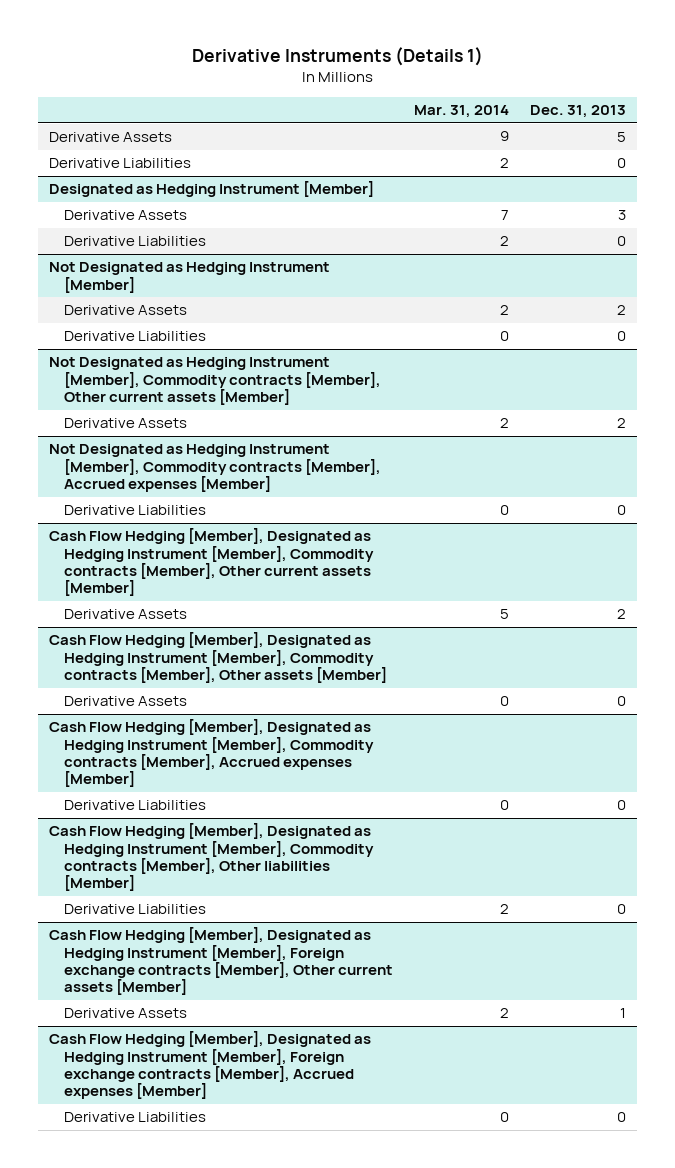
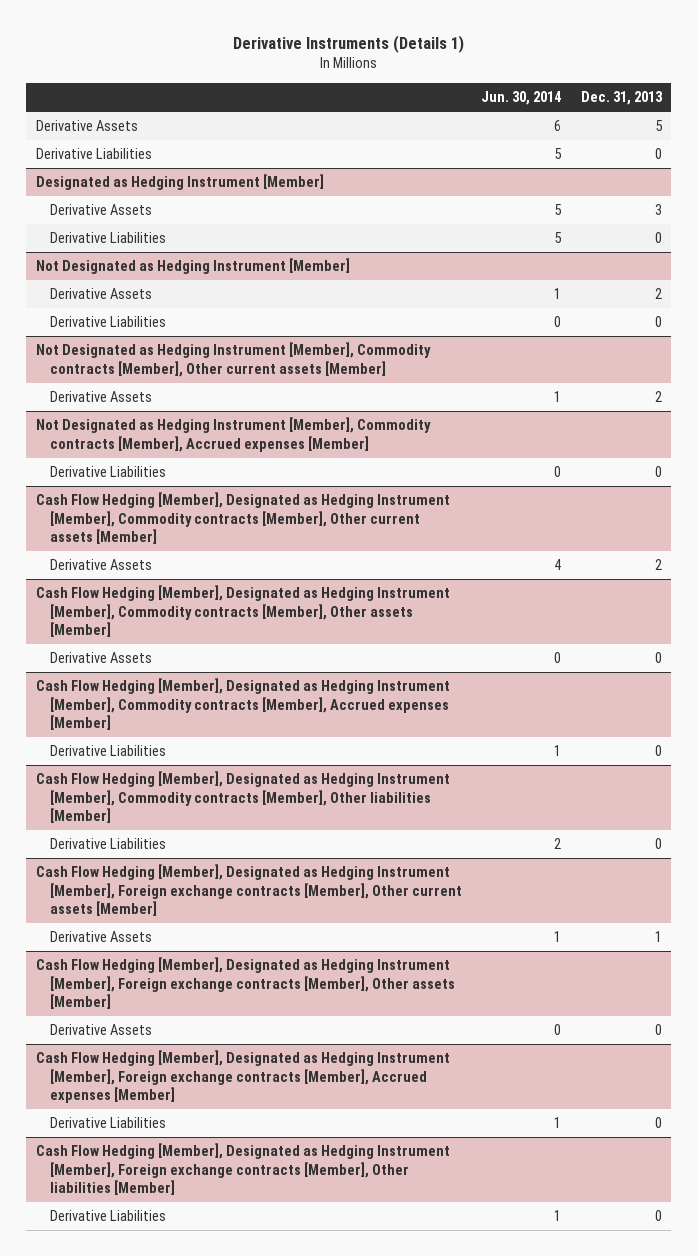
- | Mar. 31, 2014 | Dec. 31, 2013
+ | Jun. 30, 2014 | Dec. 31, 2013
+ Cash Flow Hedging [Member], Designated as Hedging Instrument [Member], Foreign exchange contracts [Member], Other assets [Member]
+ Derivative Assets | 0 | 0
+ Cash Flow Hedging [Member], Designated as Hedging Instrument [Member], Foreign exchange contracts [Member], Other liabilities [Member]
+ Derivative Liabilities | 1 | 0

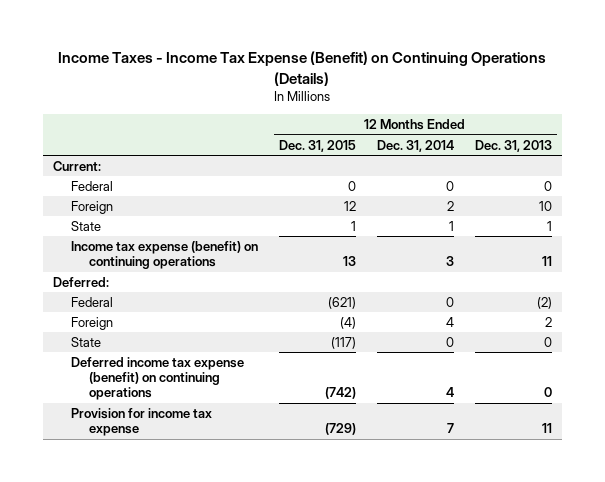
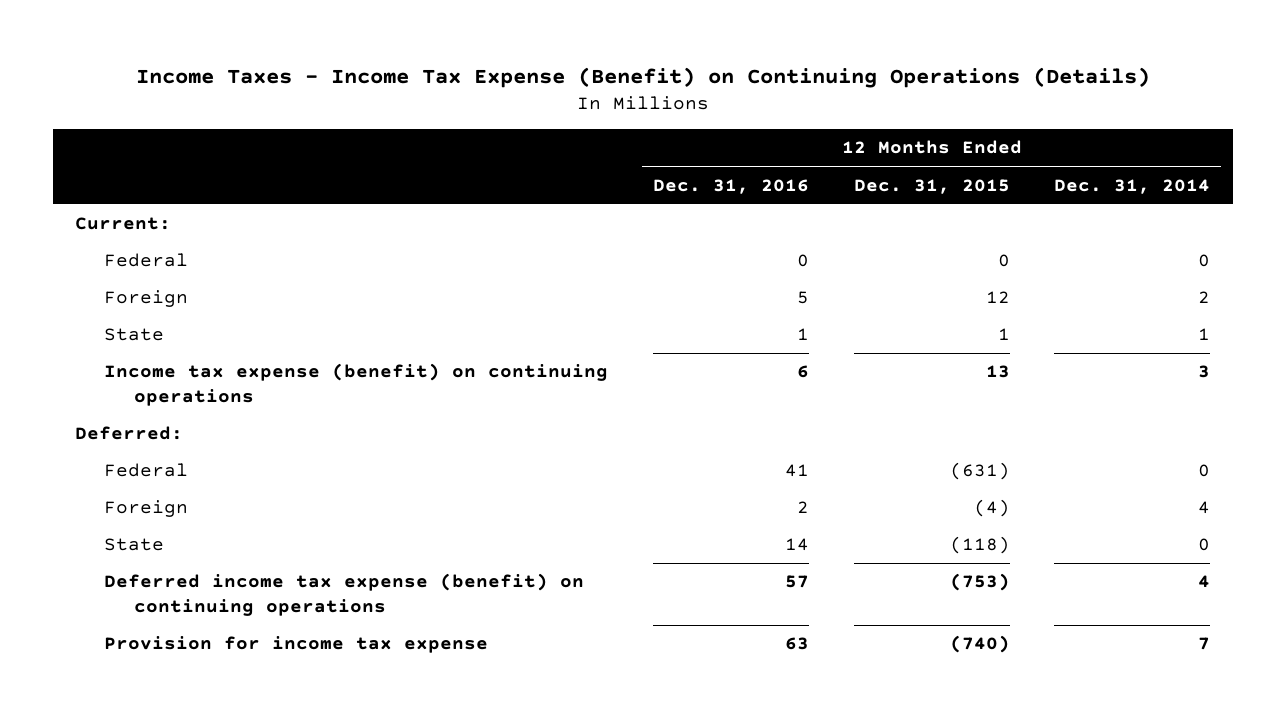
- | 12 Months Ended Dec. 31, 2015 | 12 Months Ended Dec. 31, 2014 | 12 Months Ended Dec. 31, 2013
+ | 12 Months Ended Dec. 31, 2016 | 12 Months Ended Dec. 31, 2015 | 12 Months Ended Dec. 31, 2014
- Federal | (621) | 0 | (2)
+ Federal | 41 | (631) | 0
- State | (117) | 0 | 0
- Deferred income tax expense (benefit) on continuing operations | (742) | 4 | 0
- Provision for income tax expense | (729) | 7 | 11
+ State | 14 | (118) | 0
+ Deferred income tax expense (benefit) on continuing operations | 57 | (753) | 4
+ Provision for income tax expense | 63 | (740) | 7

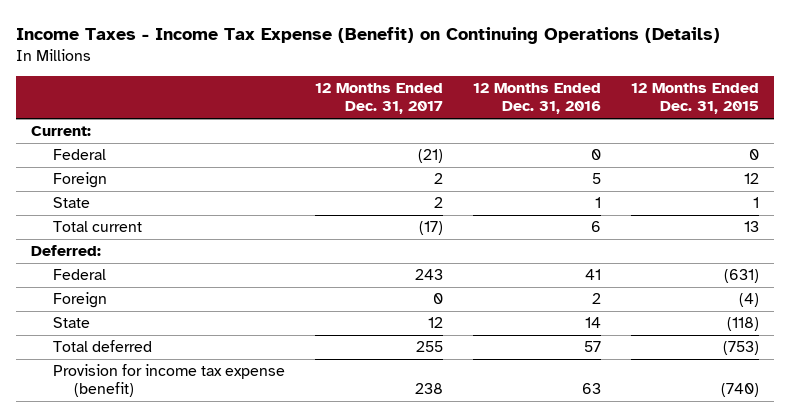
- | 12 Months Ended Dec. 31, 2016 | 12 Months Ended Dec. 31, 2015 | 12 Months Ended Dec. 31, 2014
+ | 12 Months Ended Dec. 31, 2017 | 12 Months Ended Dec. 31, 2016 | 12 Months Ended Dec. 31, 2015
- Income tax expense (benefit) on continuing operations | 6 | 13 | 3
+ Total current | (17) | 6 | 13
- Deferred income tax expense (benefit) on continuing operations | 57 | (753) | 4
- Provision for income tax expense | 63 | (740) | 7
+ Total deferred | 255 | 57 | (753)
+ Provision for income tax expense (benefit) | 238 | 63 | (740)

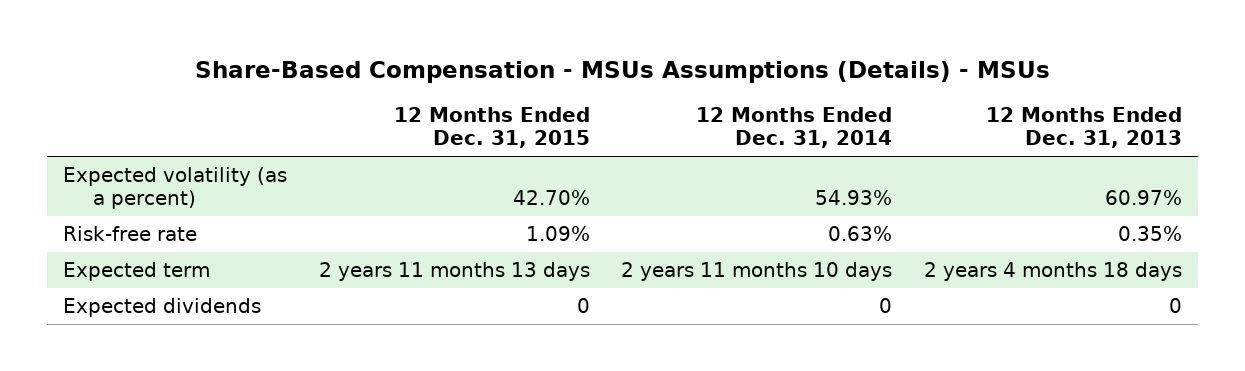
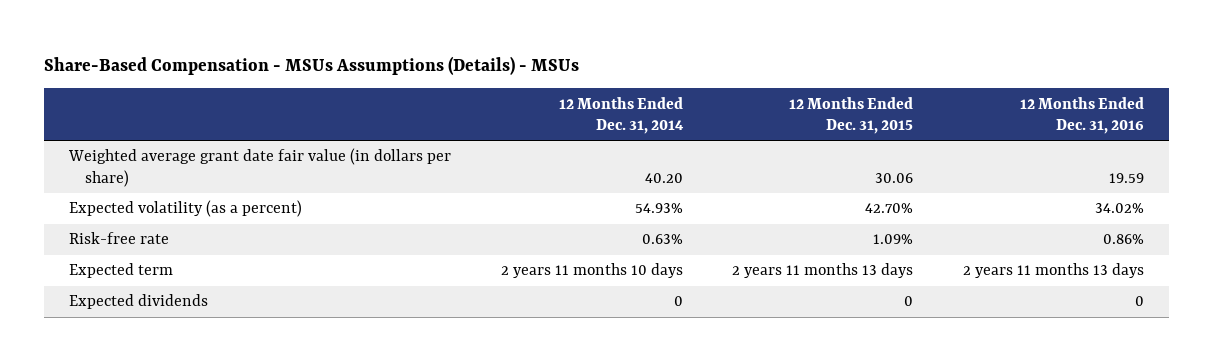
- | 12 Months Ended Dec. 31, 2015 | 12 Months Ended Dec. 31, 2014 | 12 Months Ended Dec. 31, 2013
+ | 12 Months Ended Dec. 31, 2014 | 12 Months Ended Dec. 31, 2015 | 12 Months Ended Dec. 31, 2016
+ Weighted average grant date fair value (in dollars per share) | 40.20 | 30.06 | 19.59

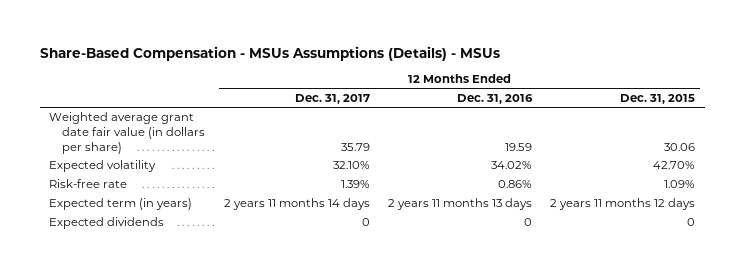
- | 12 Months Ended Dec. 31, 2014 | 12 Months Ended Dec. 31, 2015 | 12 Months Ended Dec. 31, 2016
+ | 12 Months Ended Dec. 31, 2017 | 12 Months Ended Dec. 31, 2016 | 12 Months Ended Dec. 31, 2015
- Expected volatility (as a percent) | 54.93% | 42.70% | 34.02%
+ Expected volatility | 32.10% | 34.02% | 42.70%
- Expected term | 2 years 11 months 10 days | 2 years 11 months 13 days | 2 years 11 months 13 days
+ Expected term (in years) | 2 years 11 months 14 days | 2 years 11 months 13 days | 2 years 11 months 12 days

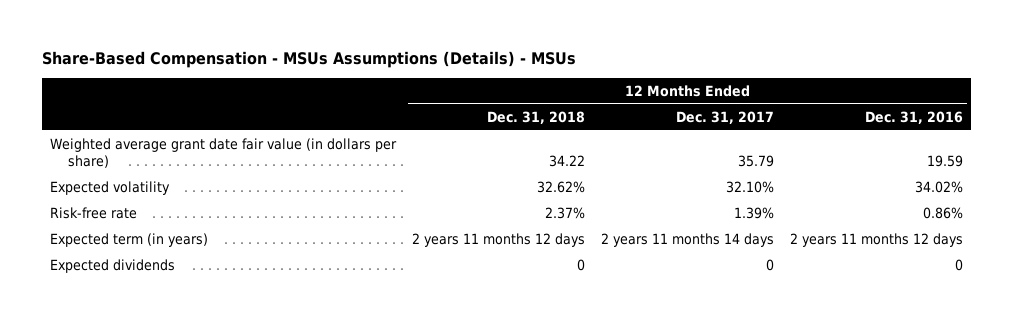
- | 12 Months Ended Dec. 31, 2017 | 12 Months Ended Dec. 31, 2016 | 12 Months Ended Dec. 31, 2015
+ | 12 Months Ended Dec. 31, 2018 | 12 Months Ended Dec. 31, 2017 | 12 Months Ended Dec. 31, 2016
- Expected term (in years) | 2 years 11 months 14 days | 2 years 11 months 13 days | 2 years 11 months 12 days
+ Expected term (in years) | 2 years 11 months 12 days | 2 years 11 months 14 days | 2 years 11 months 12 days

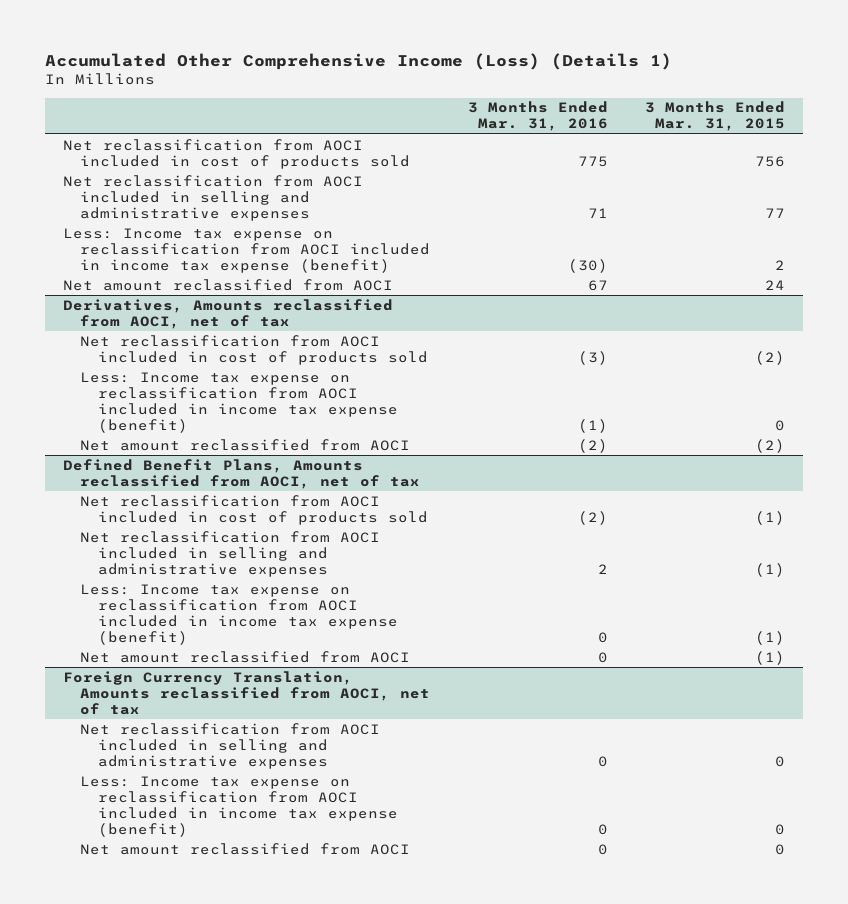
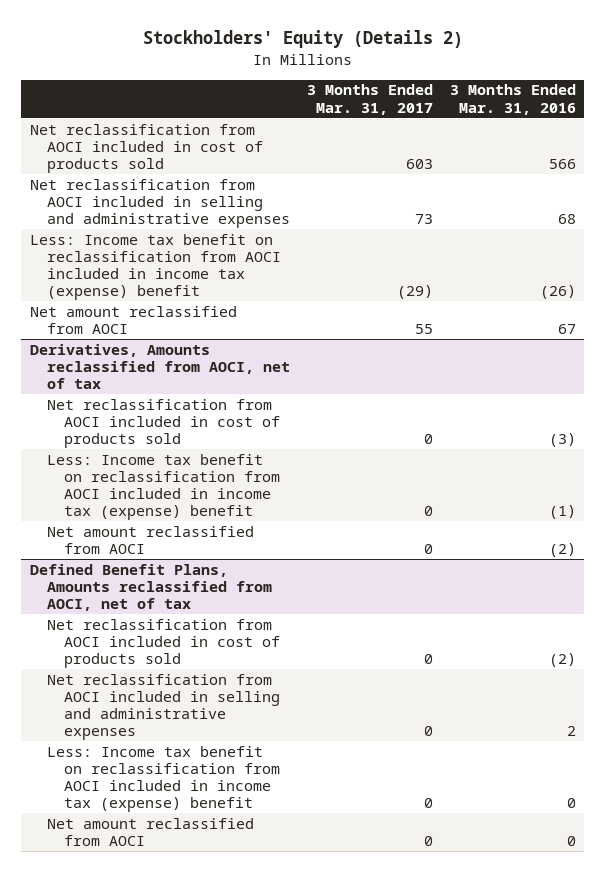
- Accumulated Other Comprehensive Income (Loss) (Details 1)
+ Stockholders' Equity (Details 2)
- | 3 Months Ended Mar. 31, 2016 | 3 Months Ended Mar. 31, 2015
+ | 3 Months Ended Mar. 31, 2017 | 3 Months Ended Mar. 31, 2016
- Net reclassification from AOCI included in cost of products sold | 775 | 756
- Net reclassification from AOCI included in selling and administrative expenses | 71 | 77
- Less: Income tax expense on reclassification from AOCI included in income tax expense (benefit) | (30) | 2
+ Net reclassification from AOCI included in cost of products sold | 603 | 566
+ Net reclassification from AOCI included in selling and administrative expenses | 73 | 68
+ Less: Income tax benefit on reclassification from AOCI included in income tax (expense) benefit | (29) | (26)
@ Derivatives, Amounts reclassified from AOCI, net of tax
- Less: Income tax expense on reclassification from AOCI included in income tax expense (benefit) | (1) | 0
+ Less: Income tax benefit on reclassification from AOCI included in income tax (expense) benefit | 0 | (1)
@ Defined Benefit Plans, Amounts reclassified from AOCI, net of tax
- Less: Income tax expense on reclassification from AOCI included in income tax expense (benefit) | 0 | (1)
- Net amount reclassified from AOCI | 0 | (1)
- Foreign Currency Translation, Amounts reclassified from AOCI, net of tax
- Net reclassification from AOCI included in selling and administrative expenses | 0 | 0
- Less: Income tax expense on reclassification from AOCI included in income tax expense (benefit) | 0 | 0
@ Defined Benefit Plans, Amounts reclassified from AOCI, net of tax
+ Less: Income tax benefit on reclassification from AOCI included in income tax (expense) benefit | 0 | 0

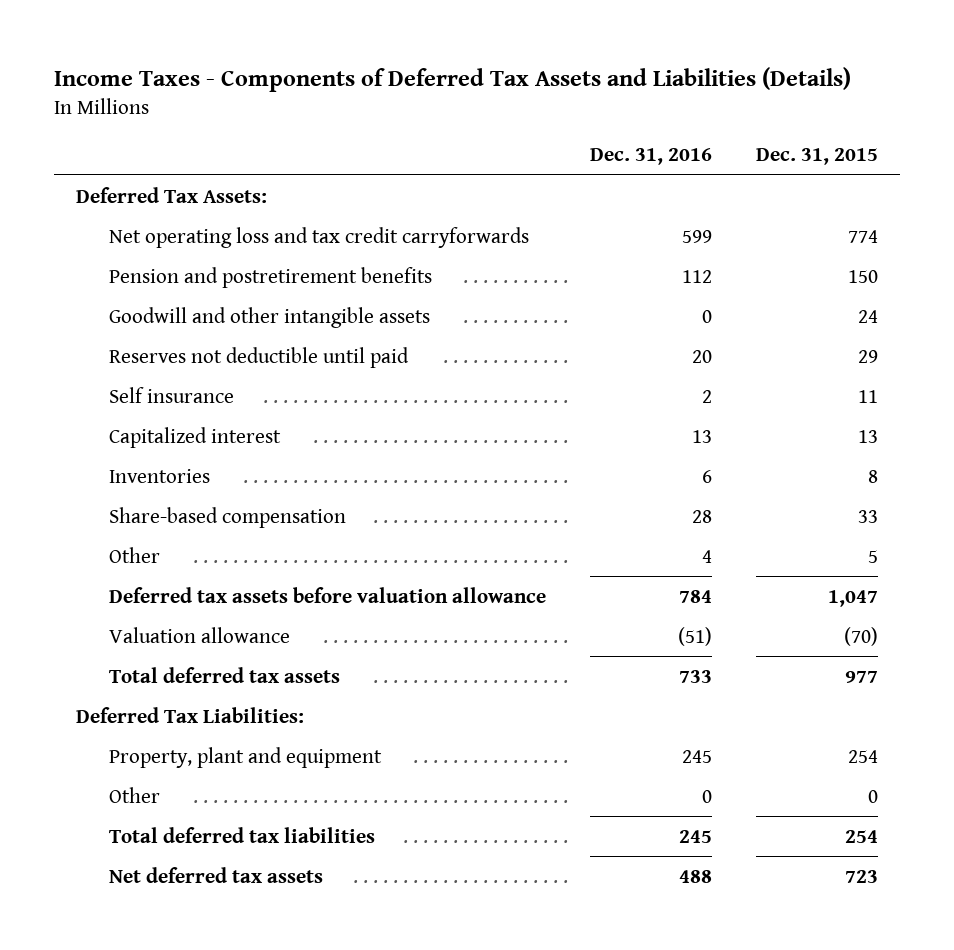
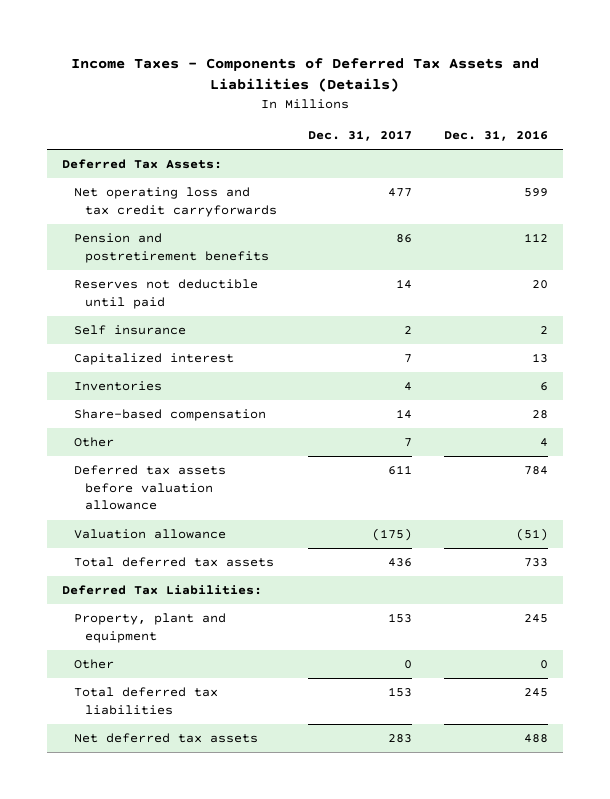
- | Dec. 31, 2016 | Dec. 31, 2015
+ | Dec. 31, 2017 | Dec. 31, 2016
- Goodwill and other intangible assets | 0 | 24

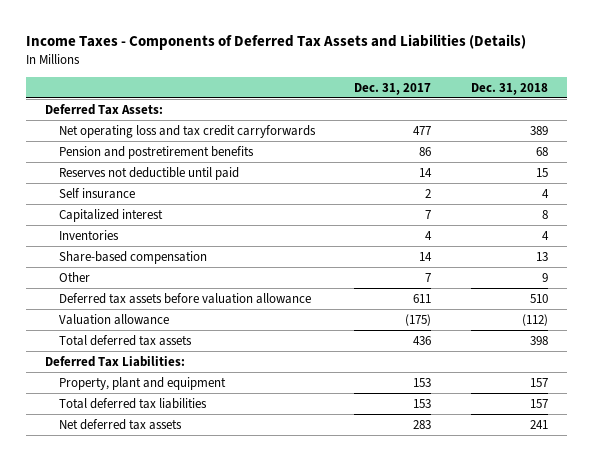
- | Dec. 31, 2017 | Dec. 31, 2016
+ | Dec. 31, 2017 | Dec. 31, 2018
- Other | 0 | 0

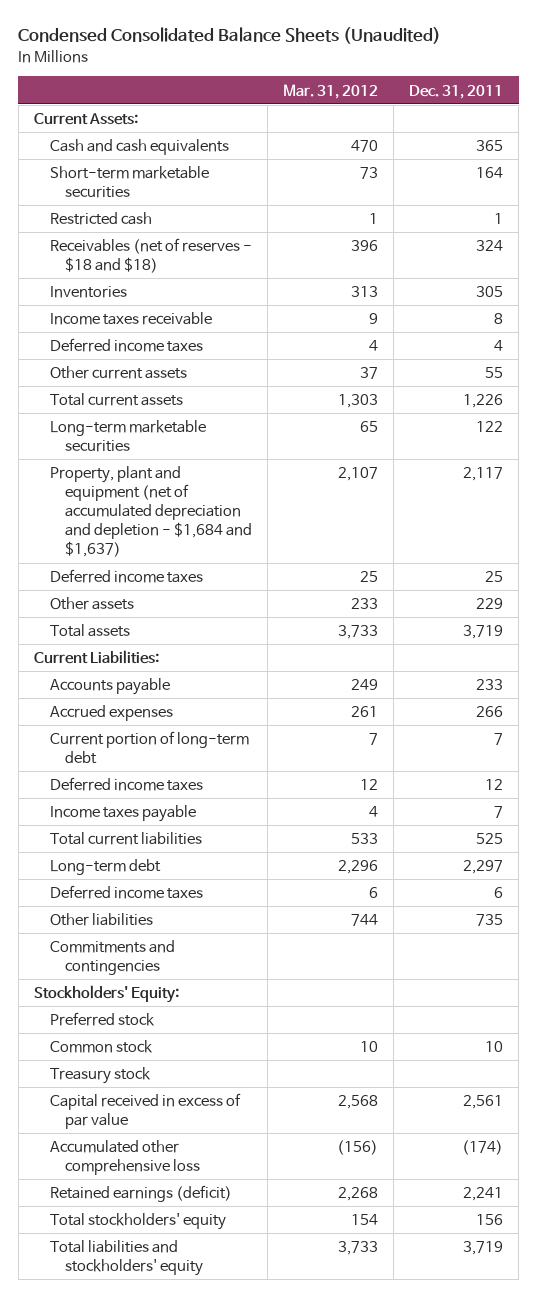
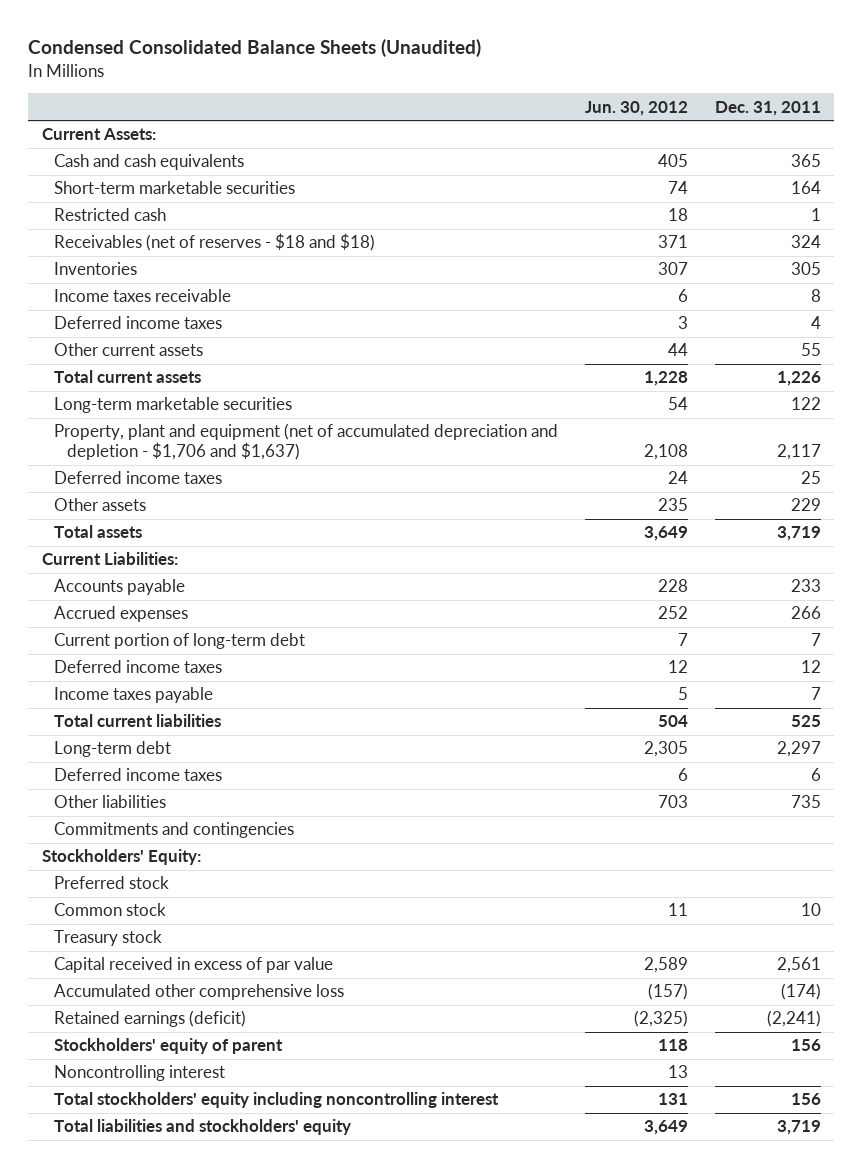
- | Mar. 31, 2012 | Dec. 31, 2011
+ | Jun. 30, 2012 | Dec. 31, 2011
- Property, plant and equipment (net of accumulated depreciation and depletion - $1,684 and $1,637) | 2,107 | 2,117
+ Property, plant and equipment (net of accumulated depreciation and depletion - $1,706 and $1,637) | 2,108 | 2,117
- Retained earnings (deficit) | 2,268 | 2,241
- Total stockholders' equity | 154 | 156
+ Retained earnings (deficit) | (2,325) | (2,241)
+ Stockholders' equity of parent | 118 | 156
+ Noncontrolling interest | 13 |
+ Total stockholders' equity including noncontrolling interest | 131 | 156

